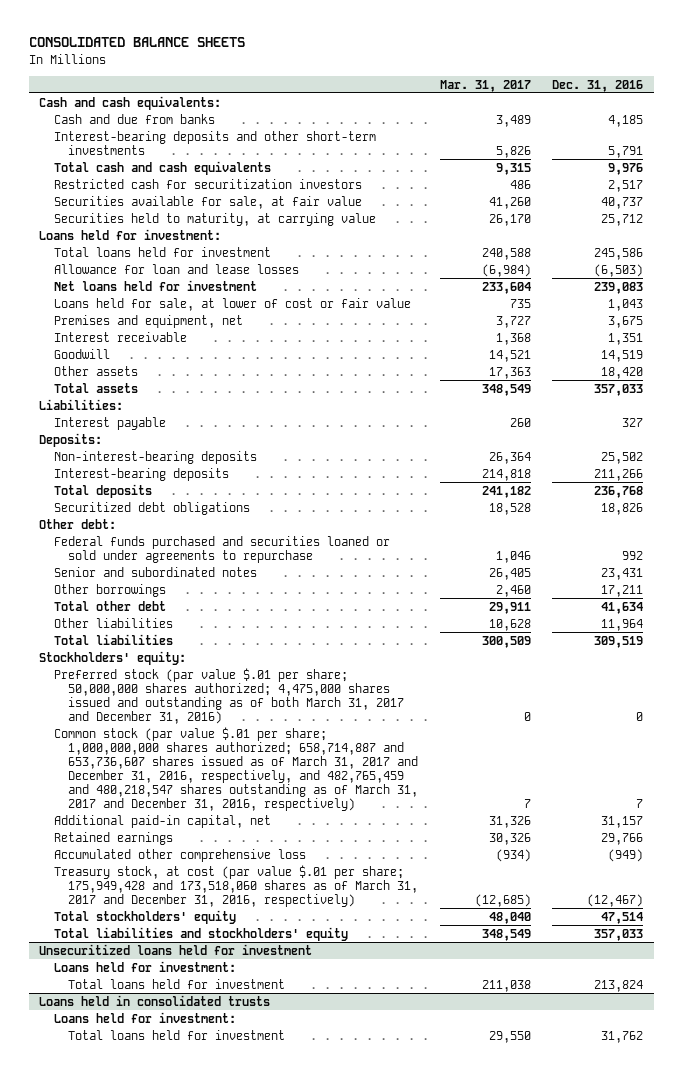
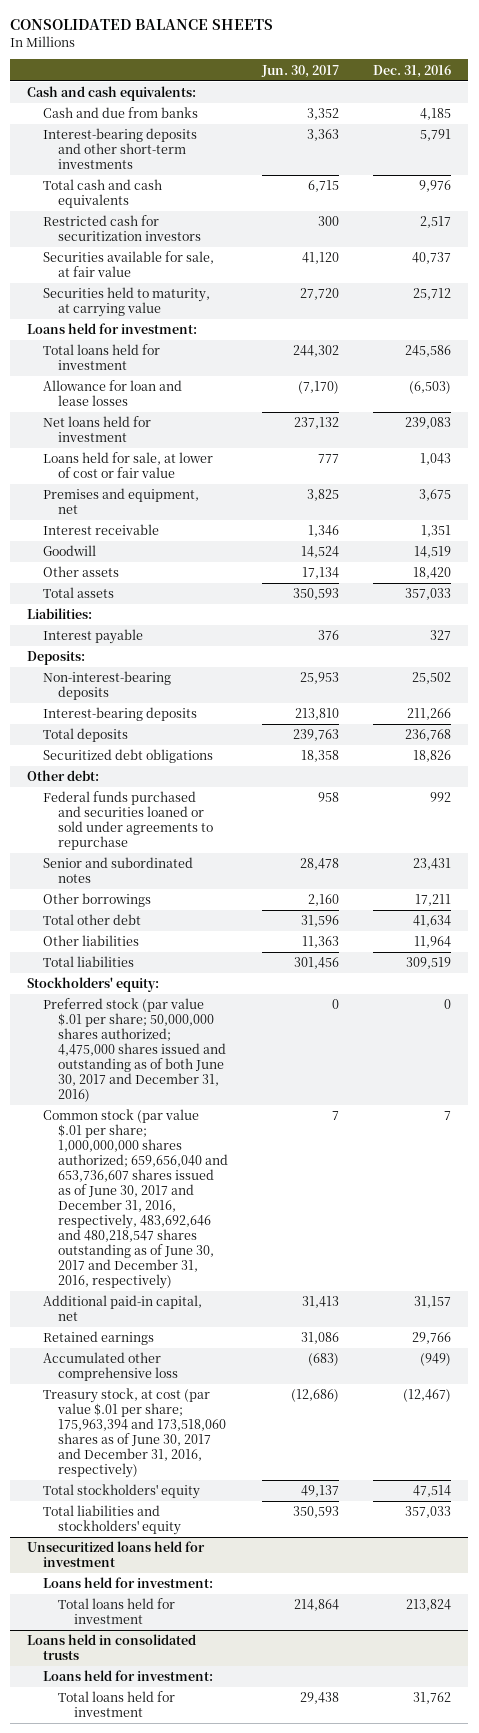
- | Mar. 31, 2017 | Dec. 31, 2016
+ | Jun. 30, 2017 | Dec. 31, 2016
- Preferred stock (par value $.01 per share; 50,000,000 shares authorized; 4,475,000 shares issued and outstanding as of both March 31, 2017 and December 31, 2016) | 0 | 0
- Common stock (par value $.01 per share; 1,000,000,000 shares authorized; 658,714,887 and 653,736,607 shares issued as of March 31, 2017 and December 31, 2016, respectively, and 482,765,459 and 480,218,547 shares outstanding as of March 31, 2017 and December 31, 2016, respectively) | 7 | 7
+ Preferred stock (par value $.01 per share; 50,000,000 shares authorized; 4,475,000 shares issued and outstanding as of both June 30, 2017 and December 31, 2016) | 0 | 0
+ Common stock (par value $.01 per share; 1,000,000,000 shares authorized; 659,656,040 and 653,736,607 shares issued as of June 30, 2017 and December 31, 2016, respectively, 483,692,646 and 480,218,547 shares outstanding as of June 30, 2017 and December 31, 2016, respectively) | 7 | 7
- Treasury stock, at cost (par value $.01 per share; 175,949,428 and 173,518,060 shares as of March 31, 2017 and December 31, 2016, respectively) | (12,685) | (12,467)
+ Treasury stock, at cost (par value $.01 per share; 175,963,394 and 173,518,060 shares as of June 30, 2017 and December 31, 2016, respectively) | (12,686) | (12,467)

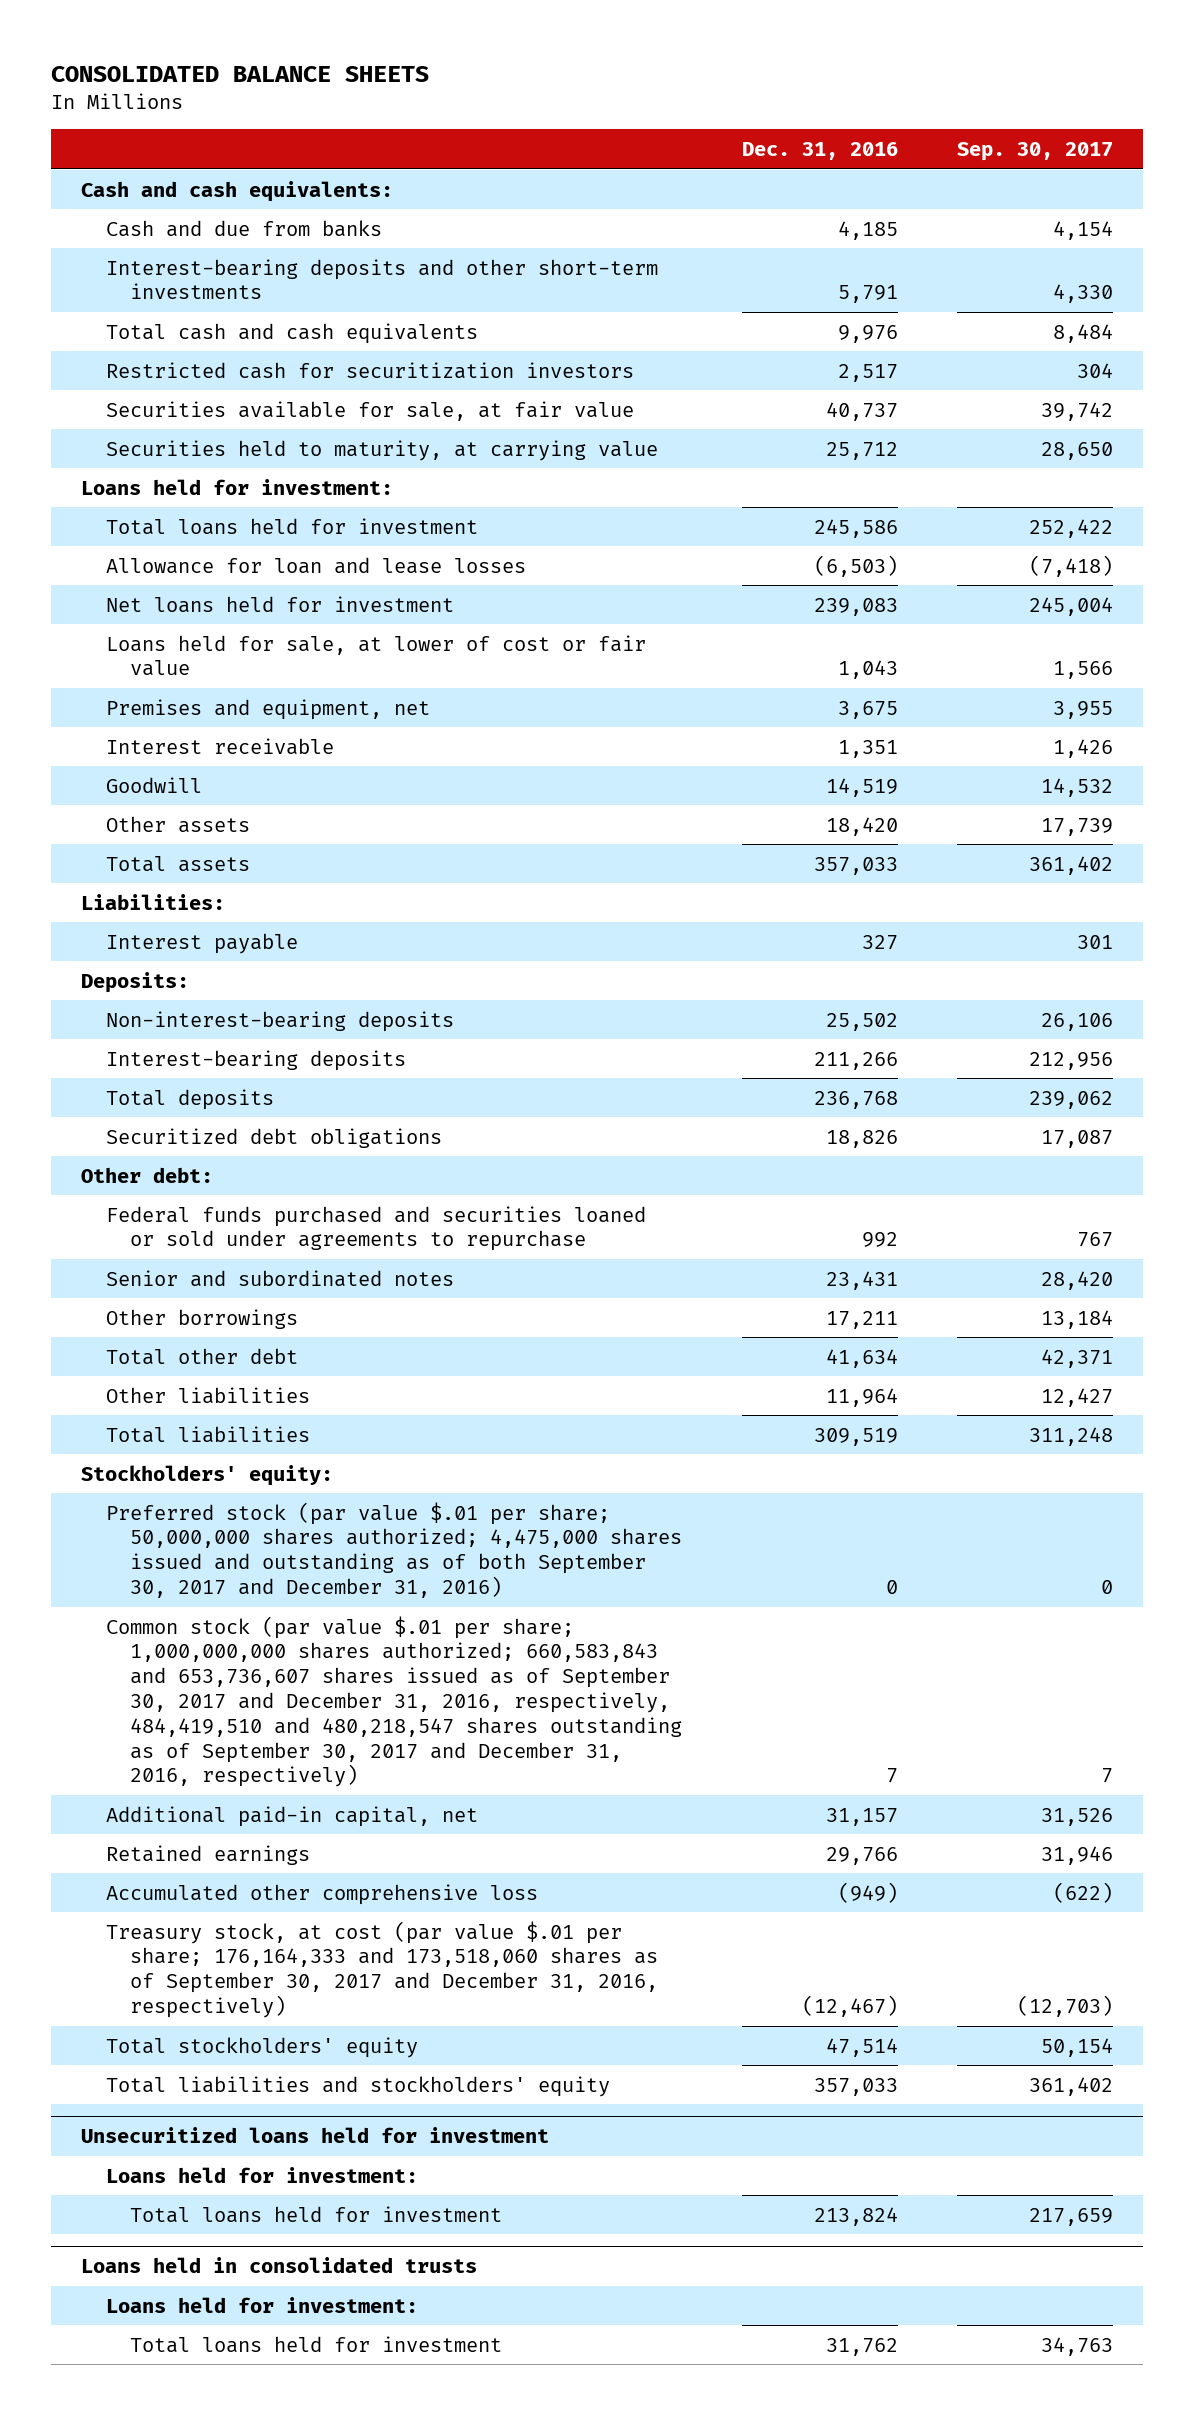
- | Jun. 30, 2017 | Dec. 31, 2016
+ | Dec. 31, 2016 | Sep. 30, 2017
- Preferred stock (par value $.01 per share; 50,000,000 shares authorized; 4,475,000 shares issued and outstanding as of both June 30, 2017 and December 31, 2016) | 0 | 0
- Common stock (par value $.01 per share; 1,000,000,000 shares authorized; 659,656,040 and 653,736,607 shares issued as of June 30, 2017 and December 31, 2016, respectively, 483,692,646 and 480,218,547 shares outstanding as of June 30, 2017 and December 31, 2016, respectively) | 7 | 7
+ Preferred stock (par value $.01 per share; 50,000,000 shares authorized; 4,475,000 shares issued and outstanding as of both September 30, 2017 and December 31, 2016) | 0 | 0
+ Common stock (par value $.01 per share; 1,000,000,000 shares authorized; 660,583,843 and 653,736,607 shares issued as of September 30, 2017 and December 31, 2016, respectively, 484,419,510 and 480,218,547 shares outstanding as of September 30, 2017 and December 31, 2016, respectively) | 7 | 7
- Treasury stock, at cost (par value $.01 per share; 175,963,394 and 173,518,060 shares as of June 30, 2017 and December 31, 2016, respectively) | (12,686) | (12,467)
+ Treasury stock, at cost (par value $.01 per share; 176,164,333 and 173,518,060 shares as of September 30, 2017 and December 31, 2016, respectively) | (12,467) | (12,703)

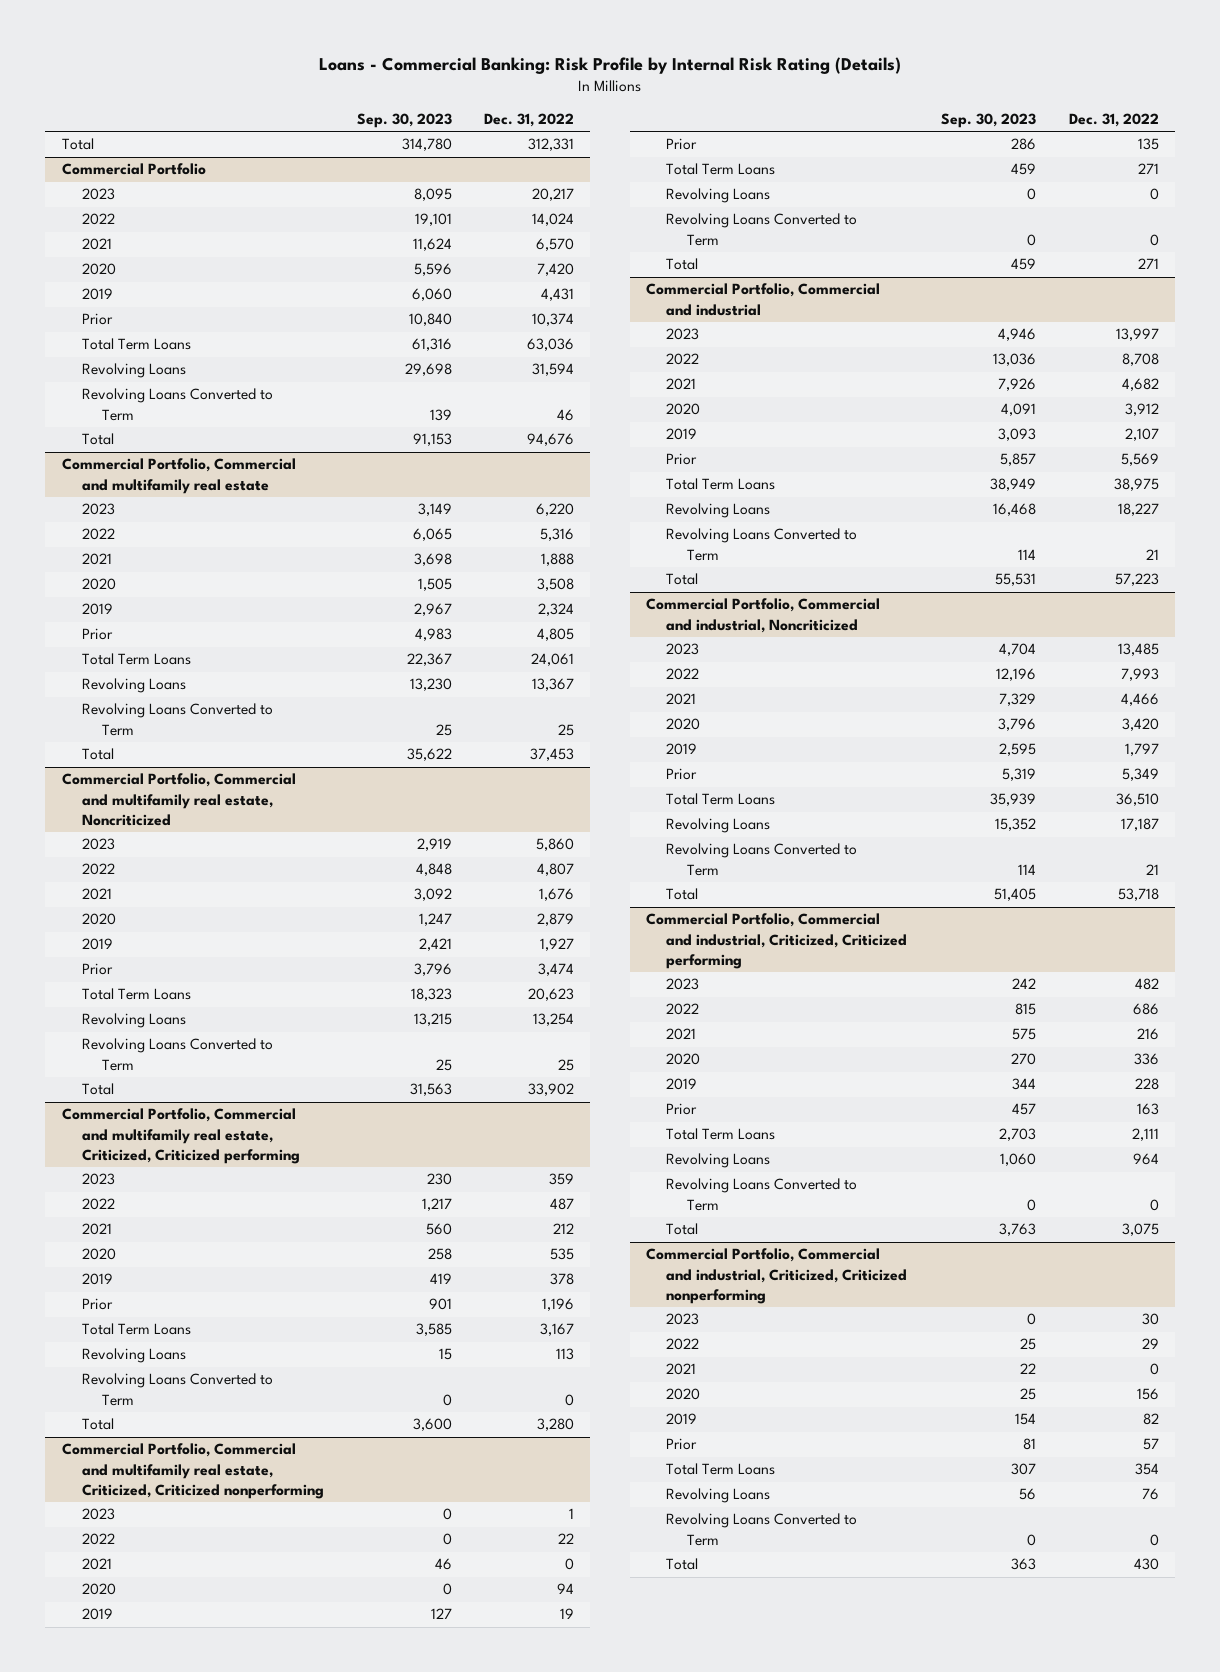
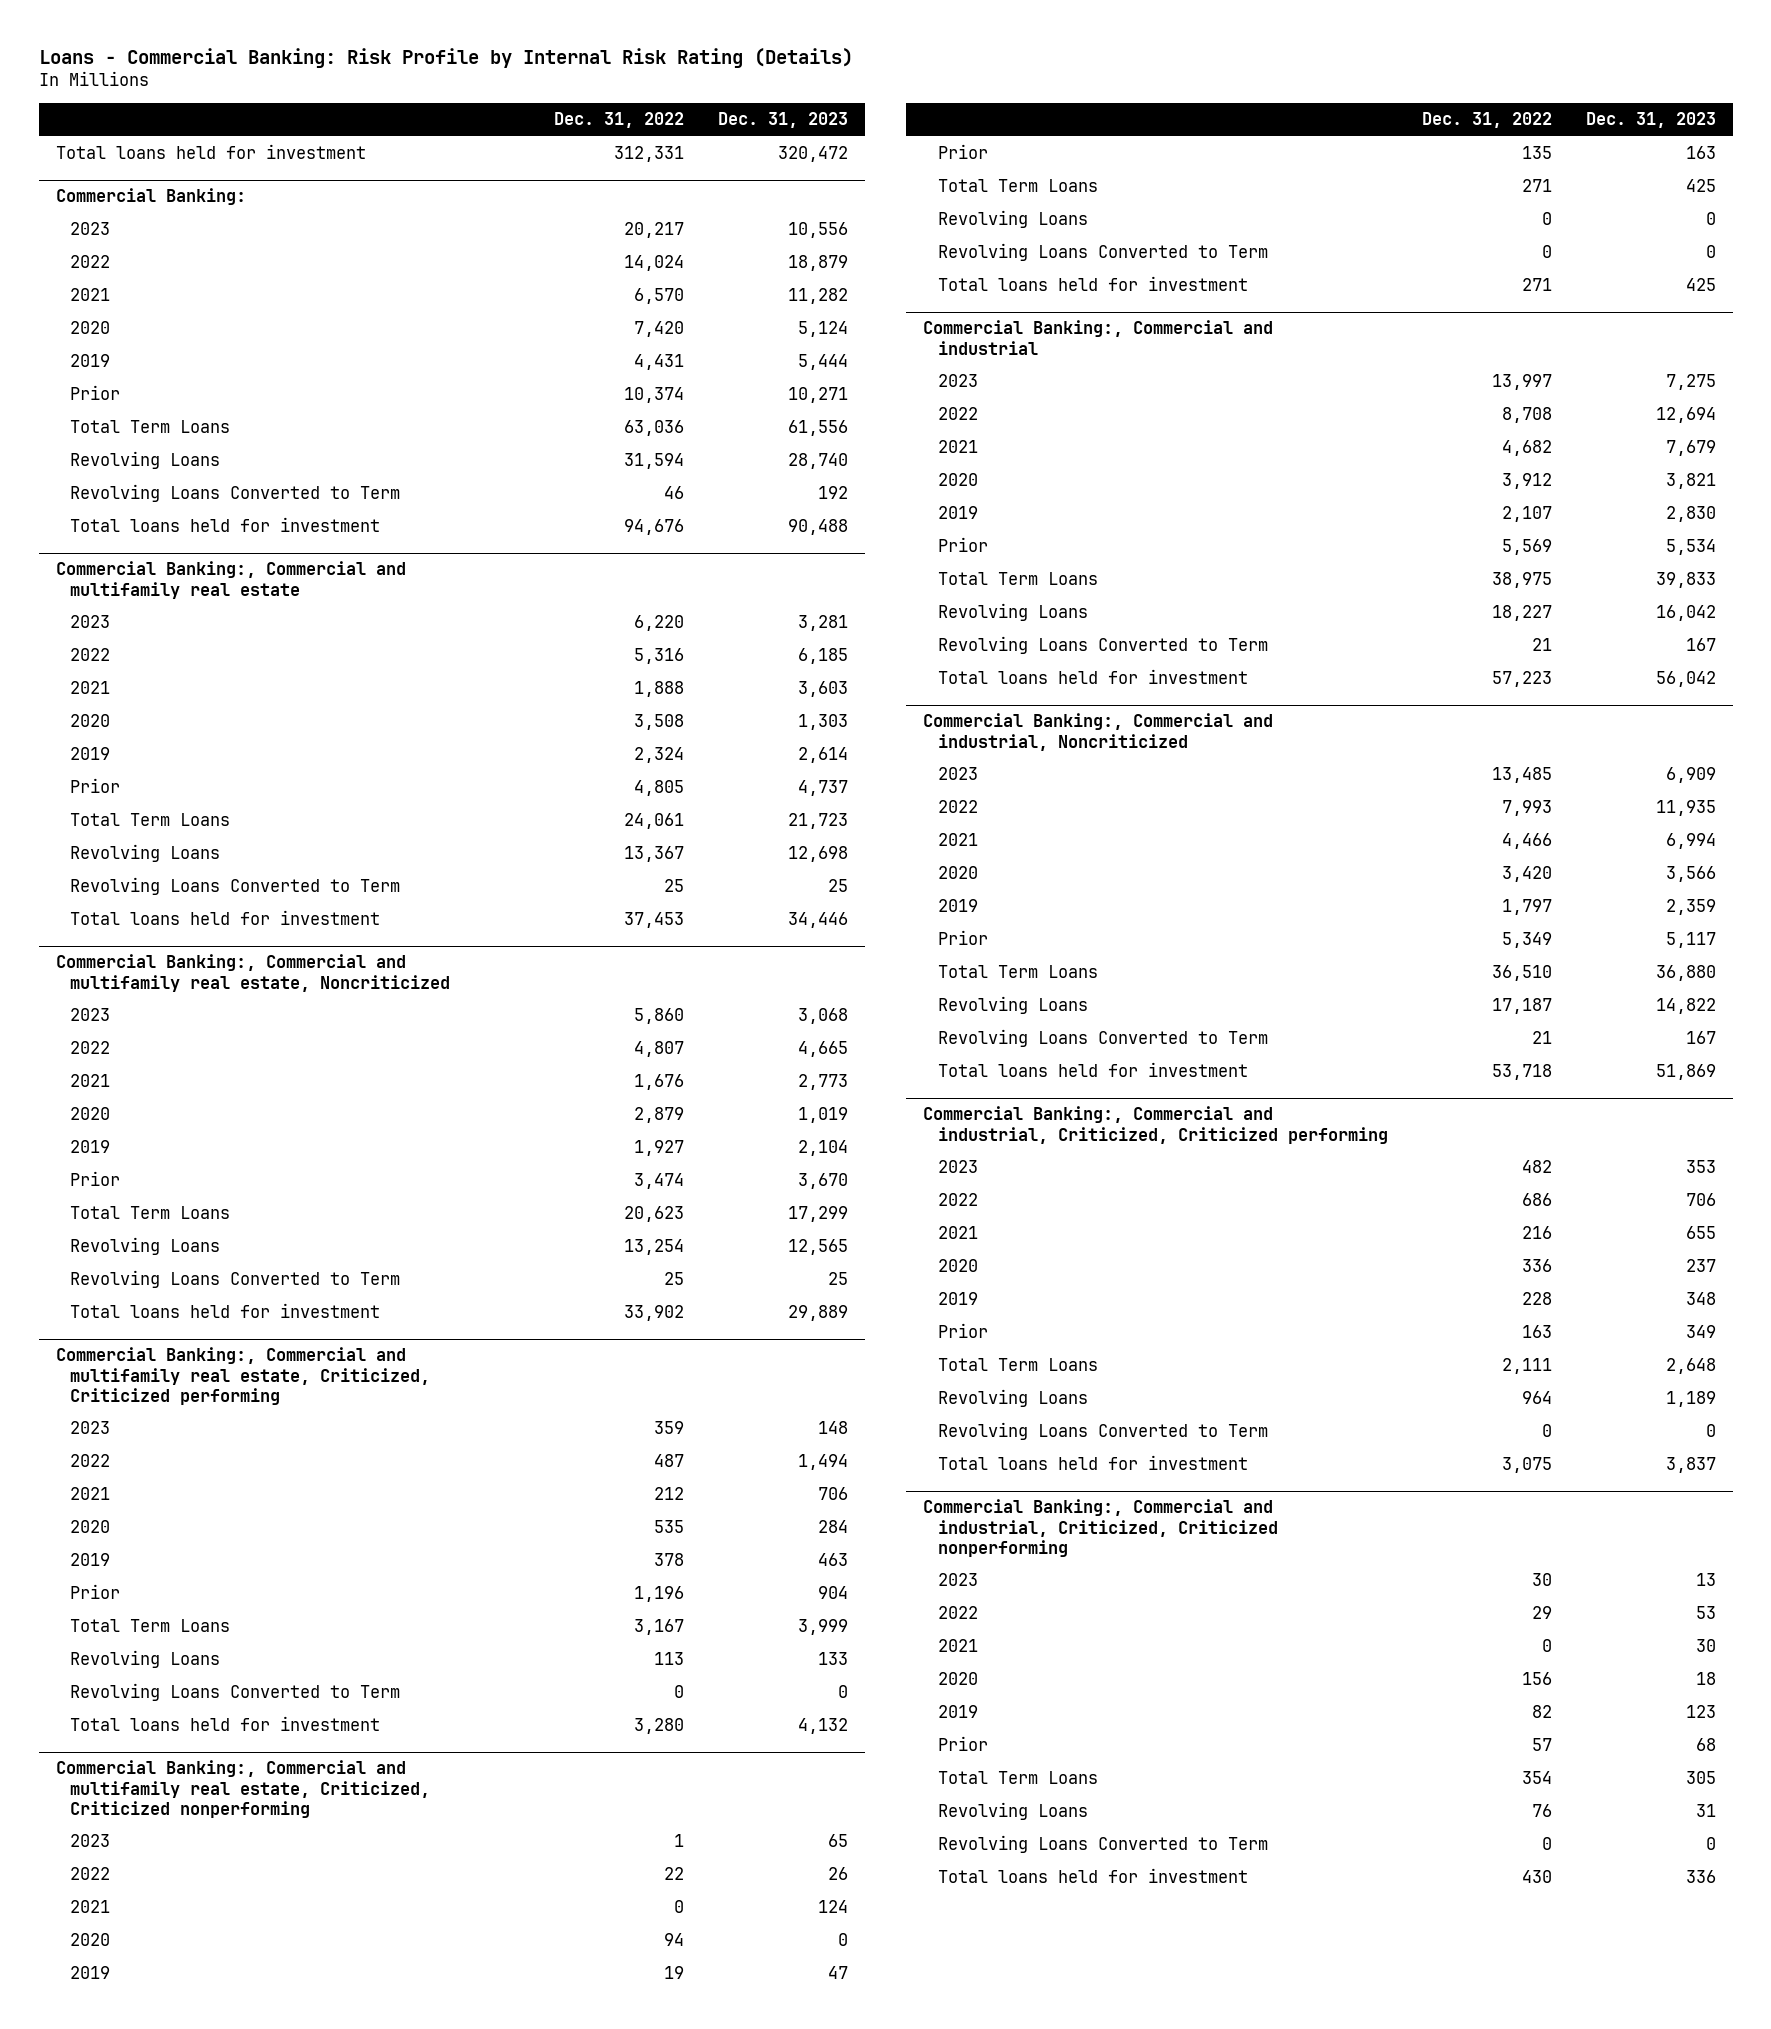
- | Sep. 30, 2023 | Dec. 31, 2022
+ | Dec. 31, 2022 | Dec. 31, 2023
- Total | 314,780 | 312,331
- Commercial Portfolio
+ Total loans held for investment | 312,331 | 320,472
+ Commercial Banking:
- Total | 91,153 | 94,676
- Commercial Portfolio, Commercial and multifamily real estate
+ Total loans held for investment | 94,676 | 90,488
+ Commercial Banking:, Commercial and multifamily real estate
- Total | 35,622 | 37,453
- Commercial Portfolio, Commercial and multifamily real estate, Noncriticized
+ Total loans held for investment | 37,453 | 34,446
+ Commercial Banking:, Commercial and multifamily real estate, Noncriticized
- Total | 31,563 | 33,902
- Commercial Portfolio, Commercial and multifamily real estate, Criticized, Criticized performing
+ Total loans held for investment | 33,902 | 29,889
+ Commercial Banking:, Commercial and multifamily real estate, Criticized, Criticized performing
- Total | 3,600 | 3,280
- Commercial Portfolio, Commercial and multifamily real estate, Criticized, Criticized nonperforming
+ Total loans held for investment | 3,280 | 4,132
+ Commercial Banking:, Commercial and multifamily real estate, Criticized, Criticized nonperforming
- Total | 459 | 271
- Commercial Portfolio, Commercial and industrial
+ Total loans held for investment | 271 | 425
+ Commercial Banking:, Commercial and industrial
- Total | 55,531 | 57,223
- Commercial Portfolio, Commercial and industrial, Noncriticized
+ Total loans held for investment | 57,223 | 56,042
+ Commercial Banking:, Commercial and industrial, Noncriticized
- Total | 51,405 | 53,718
- Commercial Portfolio, Commercial and industrial, Criticized, Criticized performing
+ Total loans held for investment | 53,718 | 51,869
+ Commercial Banking:, Commercial and industrial, Criticized, Criticized performing
- Total | 3,763 | 3,075
- Commercial Portfolio, Commercial and industrial, Criticized, Criticized nonperforming
+ Total loans held for investment | 3,075 | 3,837
+ Commercial Banking:, Commercial and industrial, Criticized, Criticized nonperforming
- Total | 363 | 430
+ Total loans held for investment | 430 | 336

